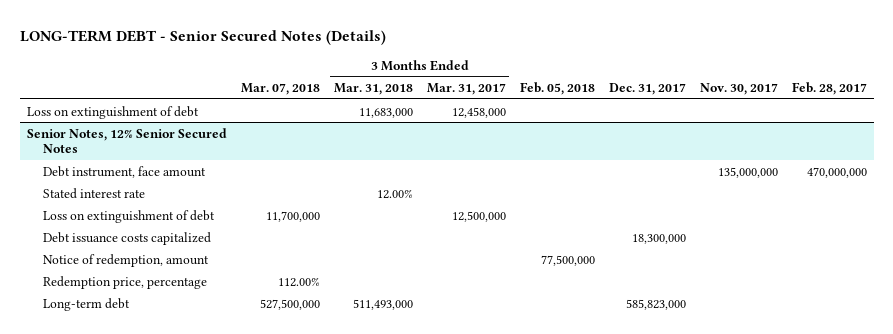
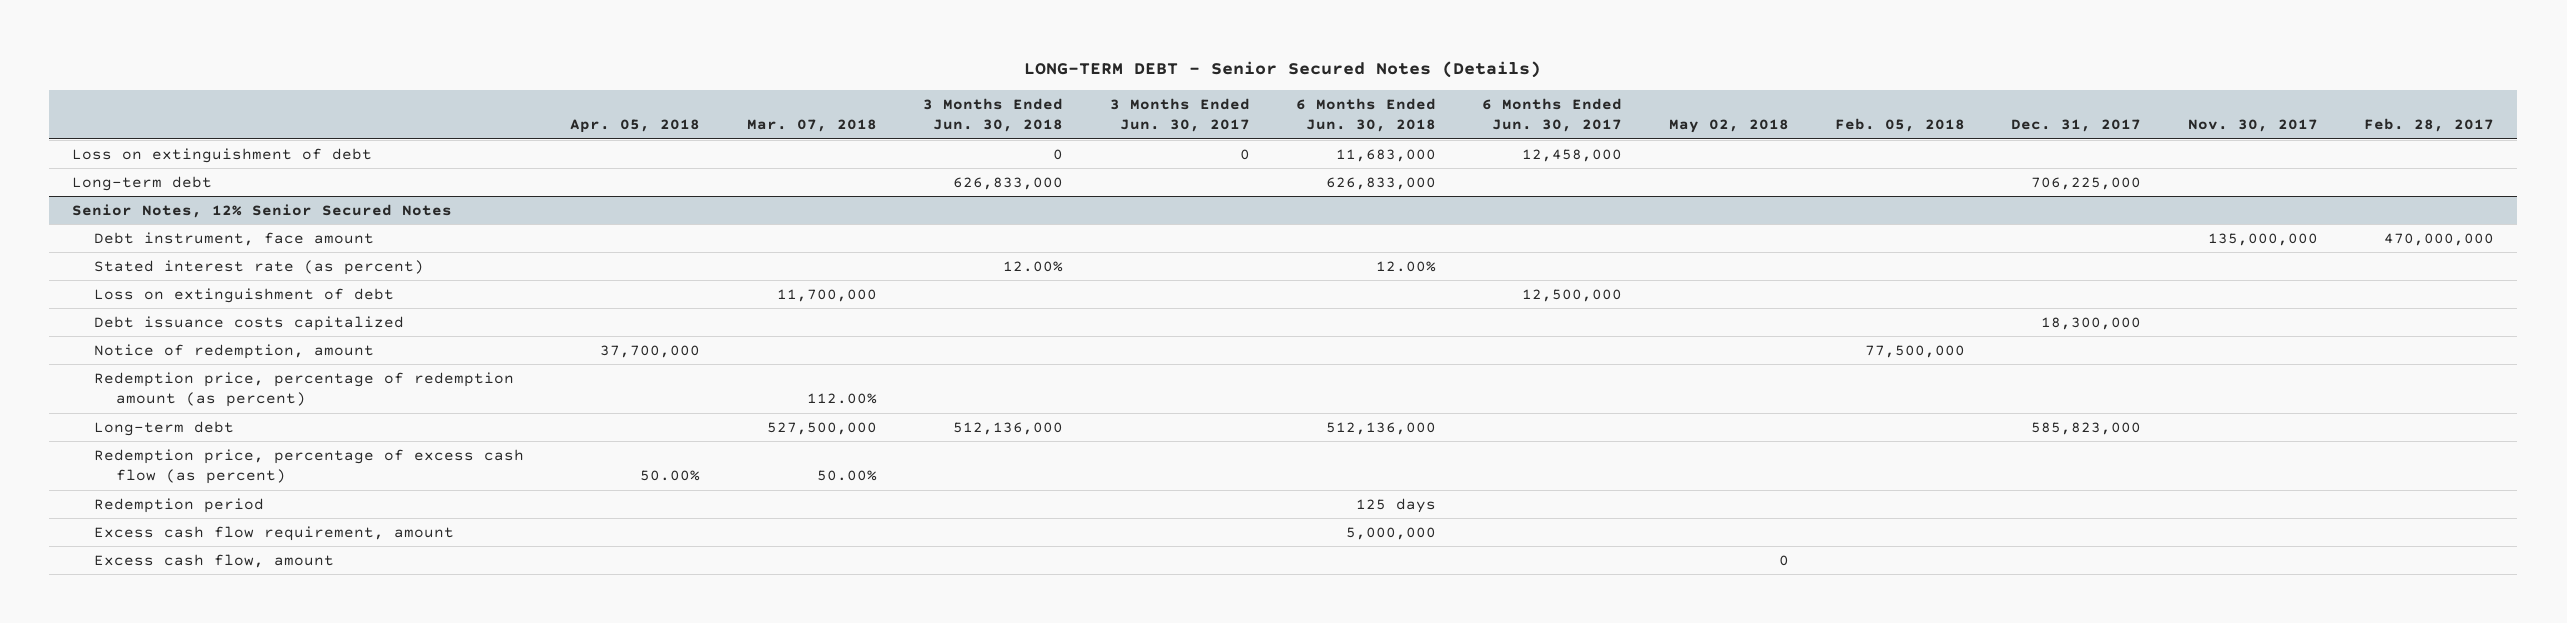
- | Mar. 07, 2018 | 3 Months Ended Mar. 31, 2018 | 3 Months Ended Mar. 31, 2017 | Feb. 05, 2018 | Dec. 31, 2017 | Nov. 30, 2017 | Feb. 28, 2017
+ | Apr. 05, 2018 | Mar. 07, 2018 | 3 Months Ended Jun. 30, 2018 | 3 Months Ended Jun. 30, 2017 | 6 Months Ended Jun. 30, 2018 | 6 Months Ended Jun. 30, 2017 | May 02, 2018 | Feb. 05, 2018 | Dec. 31, 2017 | Nov. 30, 2017 | Feb. 28, 2017
+ Long-term debt | | | 626,833,000 | | 626,833,000 | | | | 706,225,000 | |
@ Senior Notes, 12% Senior Secured Notes
- Stated interest rate | | 12.00% | | | | |
+ Stated interest rate (as percent) | | | 12.00% | | 12.00% | | | | | |
- Redemption price, percentage | 112.00% | | | | | |
+ Redemption price, percentage of redemption amount (as percent) | | 112.00% | | | | | | | | |
+ Redemption price, percentage of excess cash flow (as percent) | 50.00% | 50.00% | | | | | | | | |
+ Redemption period | | | | | 125 days | | | | | |
+ Excess cash flow requirement, amount | | | | | 5,000,000 | | | | | |
+ Excess cash flow, amount | | | | | | | 0 | | | |

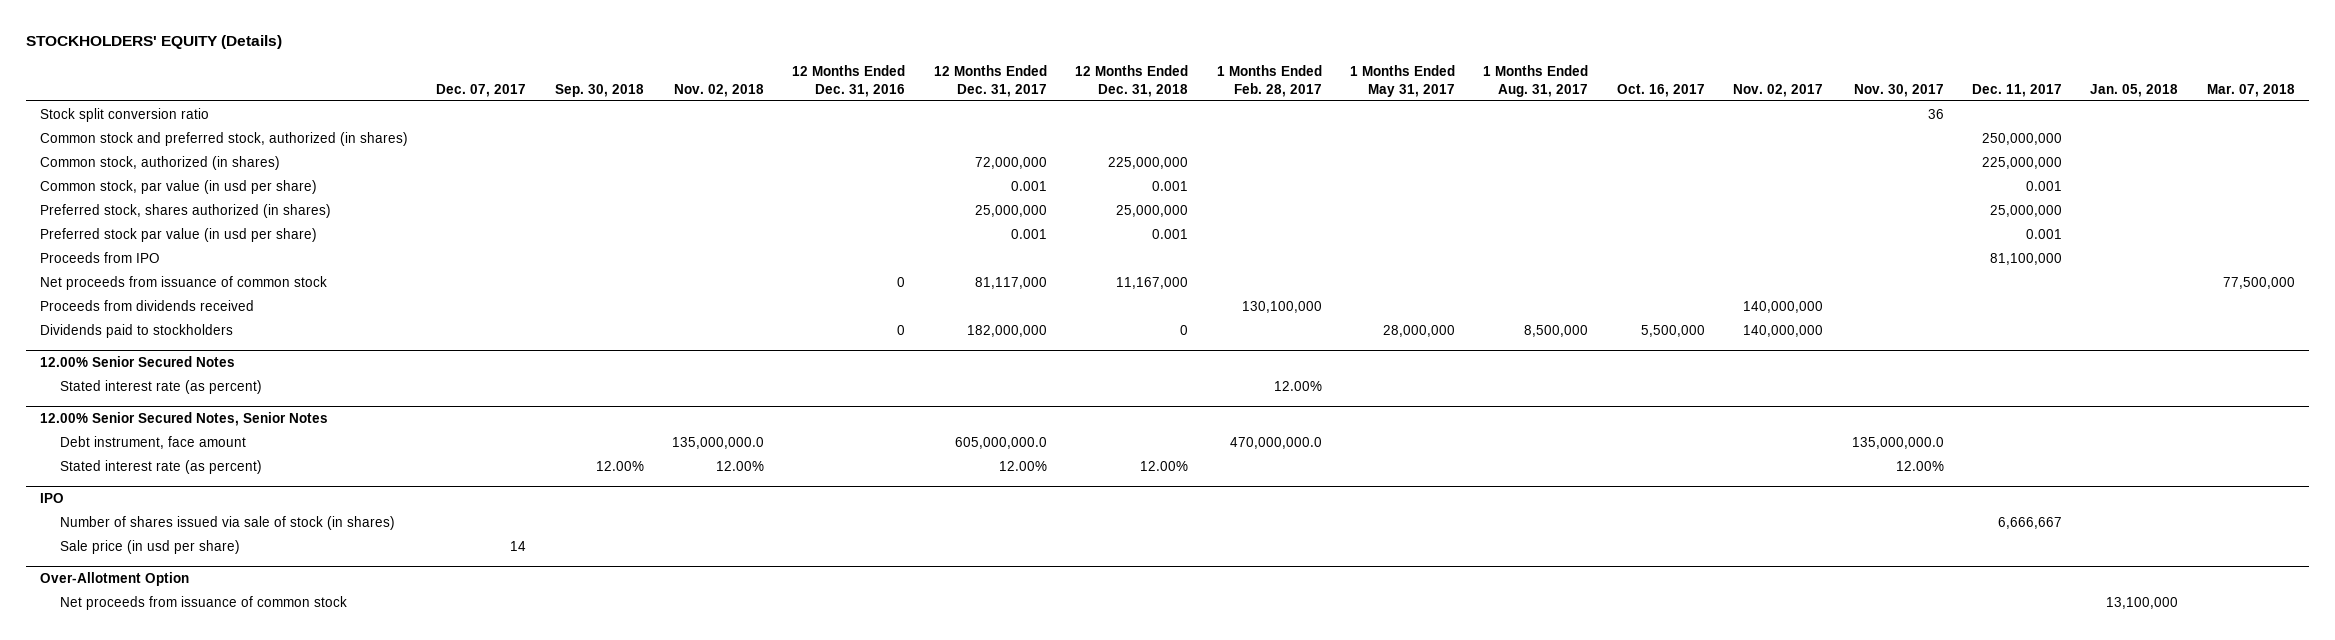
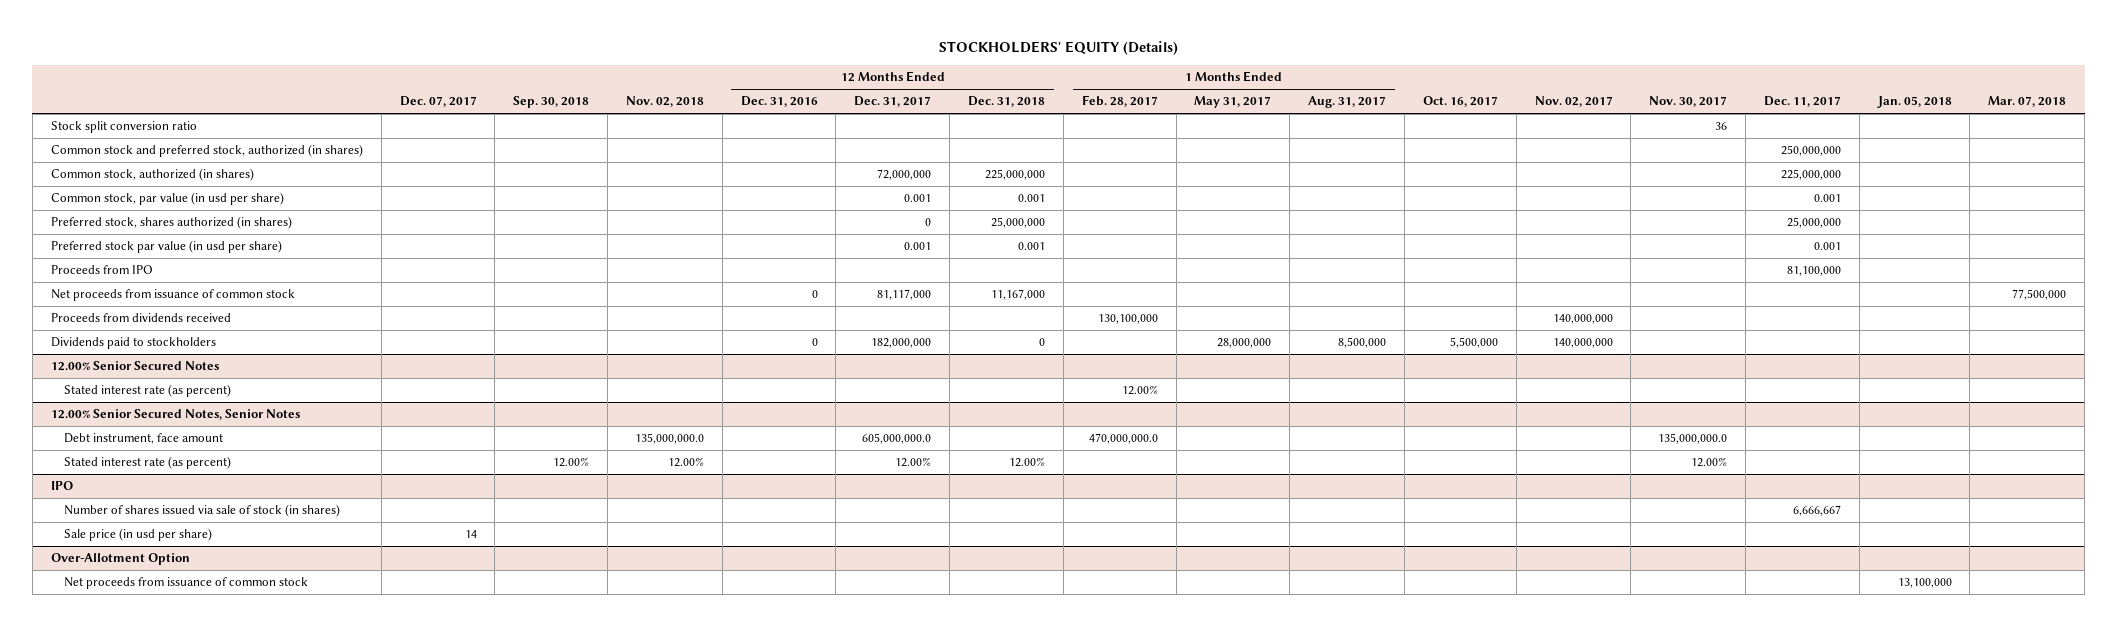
- Preferred stock, shares authorized (in shares) | | | | | 25,000,000 | 25,000,000 | | | | | | | 25,000,000 | |
+ Preferred stock, shares authorized (in shares) | | | | | 0 | 25,000,000 | | | | | | | 25,000,000 | |

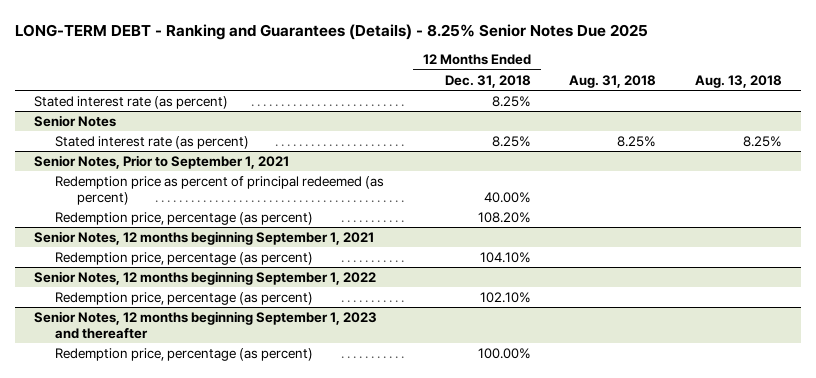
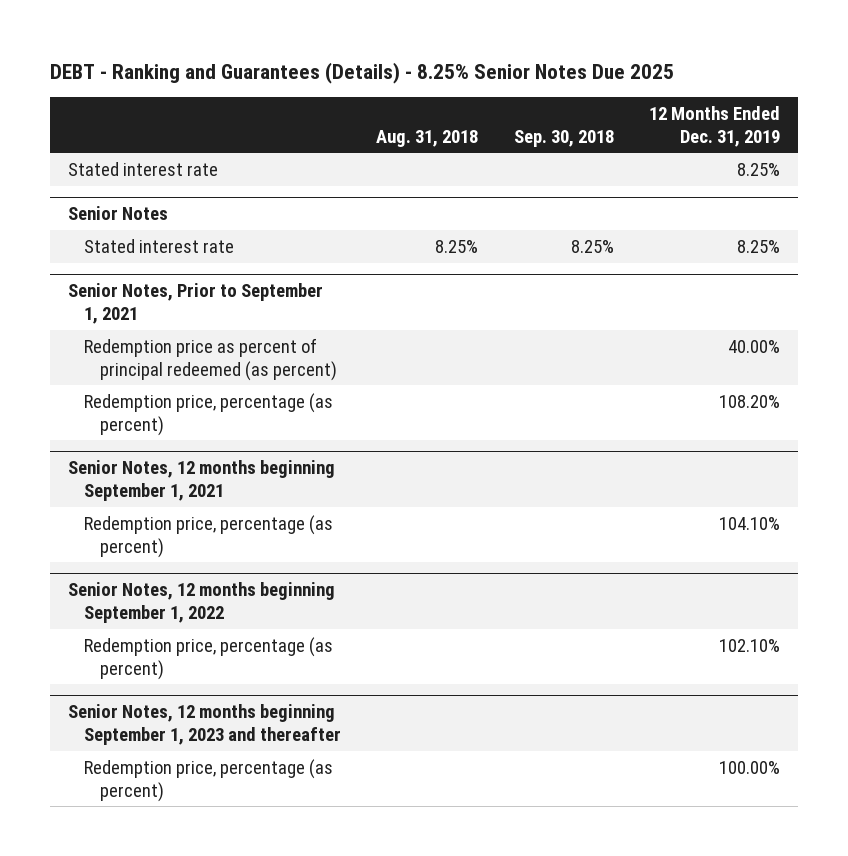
- LONG-TERM DEBT - Ranking and Guarantees (Details) - 8.25% Senior Notes Due 2025
+ DEBT - Ranking and Guarantees (Details) - 8.25% Senior Notes Due 2025
- | 12 Months Ended Dec. 31, 2018 | Aug. 31, 2018 | Aug. 13, 2018
+ | Aug. 31, 2018 | Sep. 30, 2018 | 12 Months Ended Dec. 31, 2019
- Stated interest rate (as percent) | 8.25% | |
+ Stated interest rate | | | 8.25%
@ Senior Notes
- Stated interest rate (as percent) | 8.25% | 8.25% | 8.25%
+ Stated interest rate | 8.25% | 8.25% | 8.25%

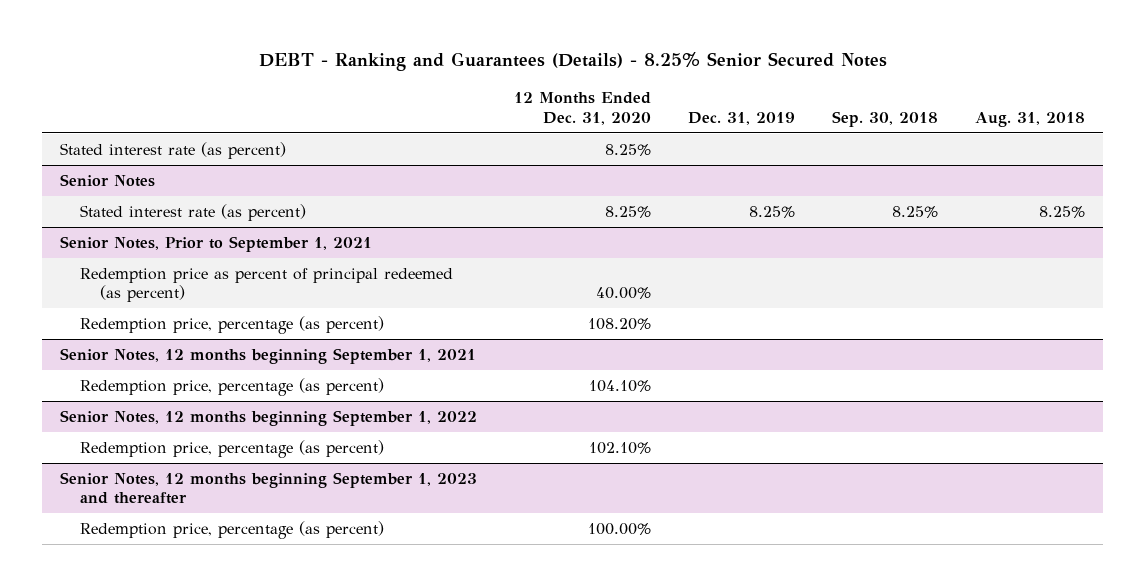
- DEBT - Ranking and Guarantees (Details) - 8.25% Senior Notes Due 2025
+ DEBT - Ranking and Guarantees (Details) - 8.25% Senior Secured Notes
- | Aug. 31, 2018 | Sep. 30, 2018 | 12 Months Ended Dec. 31, 2019
+ | 12 Months Ended Dec. 31, 2020 | Dec. 31, 2019 | Sep. 30, 2018 | Aug. 31, 2018
- Stated interest rate | | | 8.25%
+ Stated interest rate (as percent) | 8.25% | | |
@ Senior Notes
- Stated interest rate | 8.25% | 8.25% | 8.25%
+ Stated interest rate (as percent) | 8.25% | 8.25% | 8.25% | 8.25%

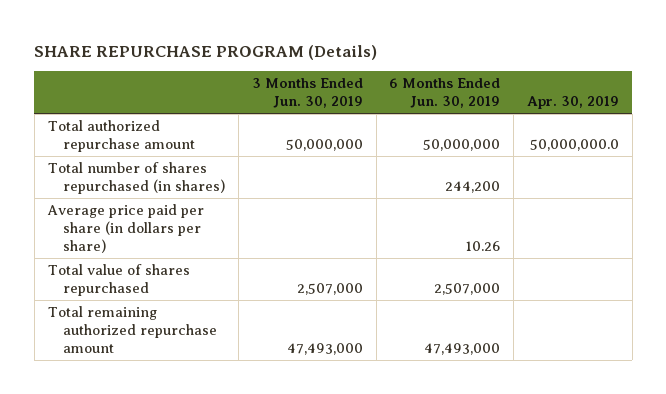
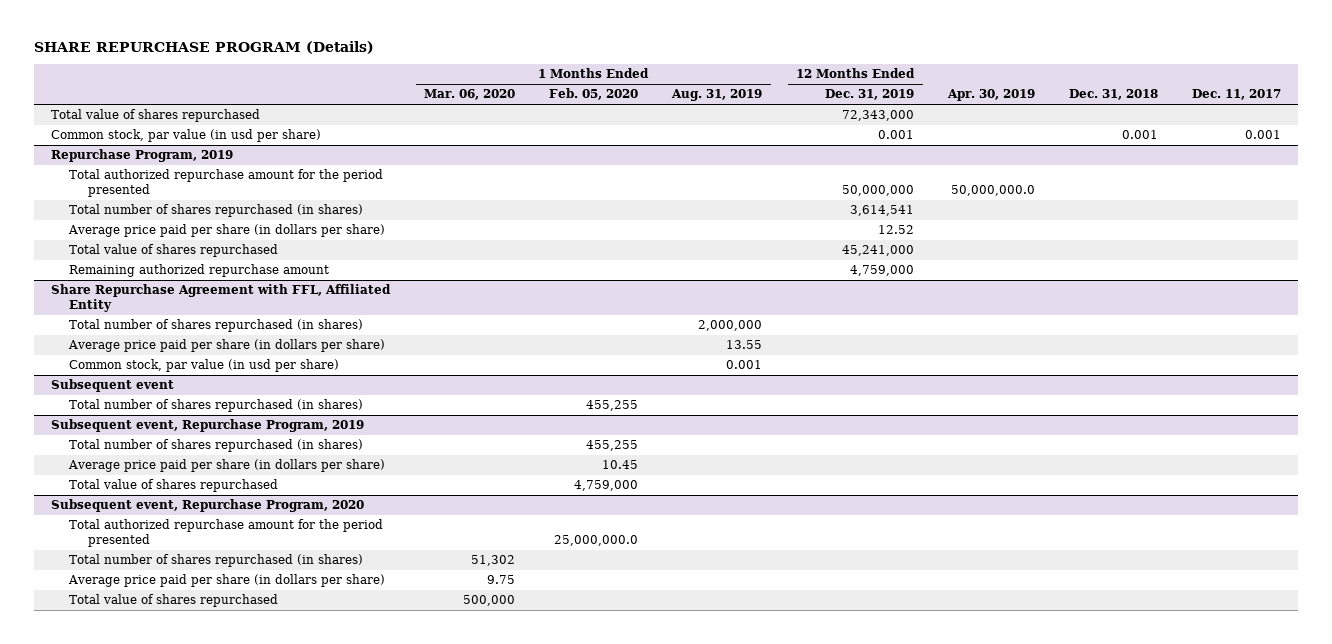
- | 3 Months Ended Jun. 30, 2019 | 6 Months Ended Jun. 30, 2019 | Apr. 30, 2019
+ | 1 Months Ended Mar. 06, 2020 | 1 Months Ended Feb. 05, 2020 | 1 Months Ended Aug. 31, 2019 | 12 Months Ended Dec. 31, 2019 | Apr. 30, 2019 | Dec. 31, 2018 | Dec. 11, 2017
- Total authorized repurchase amount | 50,000,000 | 50,000,000 | 50,000,000.0
- Total number of shares repurchased (in shares) | | 244,200 |
- Average price paid per share (in dollars per share) | | 10.26 |
- Total remaining authorized repurchase amount | 47,493,000 | 47,493,000 |
+ Common stock, par value (in usd per share) | | | | 0.001 | | 0.001 | 0.001
+ Repurchase Program, 2019
+ Total authorized repurchase amount for the period presented | | | | 50,000,000 | 50,000,000.0 | |
+ Total number of shares repurchased (in shares) | | | | 3,614,541 | | |
+ Average price paid per share (in dollars per share) | | | | 12.52 | | |
+ Total value of shares repurchased | | | | 45,241,000 | | |
+ Remaining authorized repurchase amount | | | | 4,759,000 | | |
+ Share Repurchase Agreement with FFL, Affiliated Entity
+ Total number of shares repurchased (in shares) | | | 2,000,000 | | | |
+ Average price paid per share (in dollars per share) | | | 13.55 | | | |
+ Common stock, par value (in usd per share) | | | 0.001 | | | |
+ Subsequent event
+ Total number of shares repurchased (in shares) | | 455,255 | | | | |
+ Subsequent event, Repurchase Program, 2019
+ Total number of shares repurchased (in shares) | | 455,255 | | | | |
+ Average price paid per share (in dollars per share) | | 10.45 | | | | |
+ Total value of shares repurchased | | 4,759,000 | | | | |
+ Subsequent event, Repurchase Program, 2020
+ Total authorized repurchase amount for the period presented | | 25,000,000.0 | | | | |
+ Total number of shares repurchased (in shares) | 51,302 | | | | | |
+ Average price paid per share (in dollars per share) | 9.75 | | | | | |
+ Total value of shares repurchased | 500,000 | | | | | |

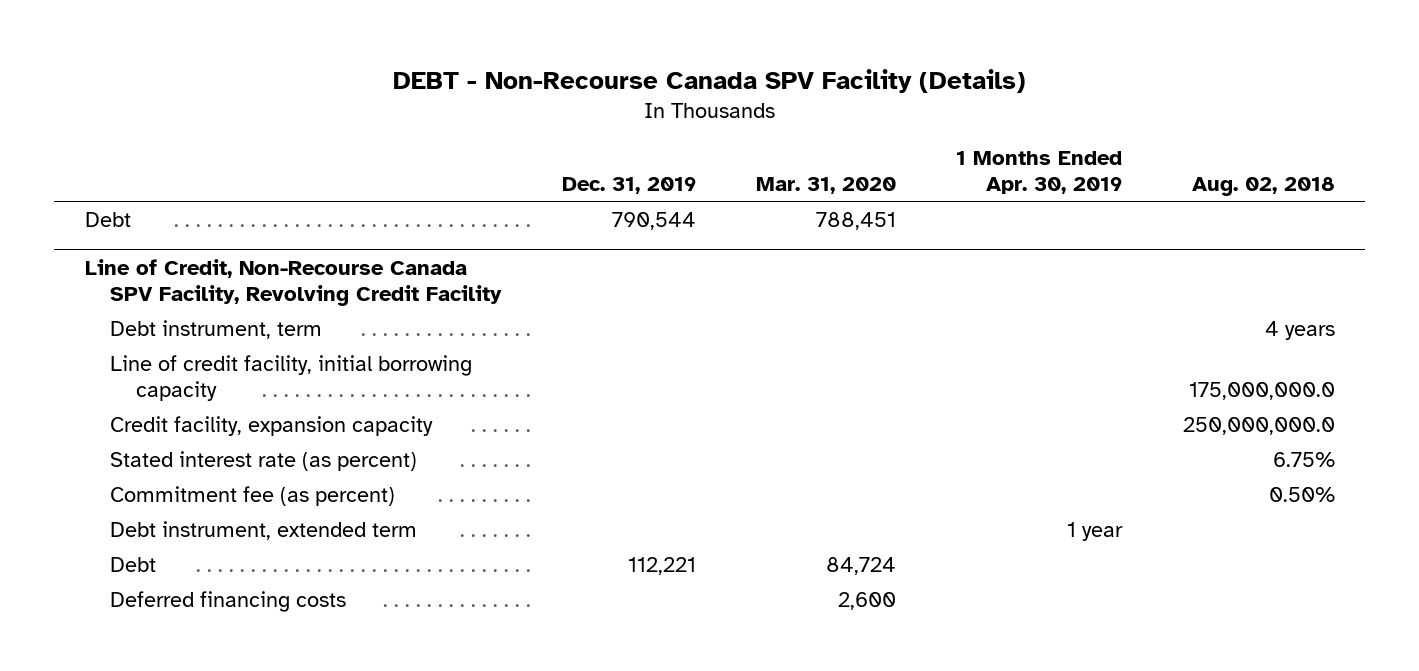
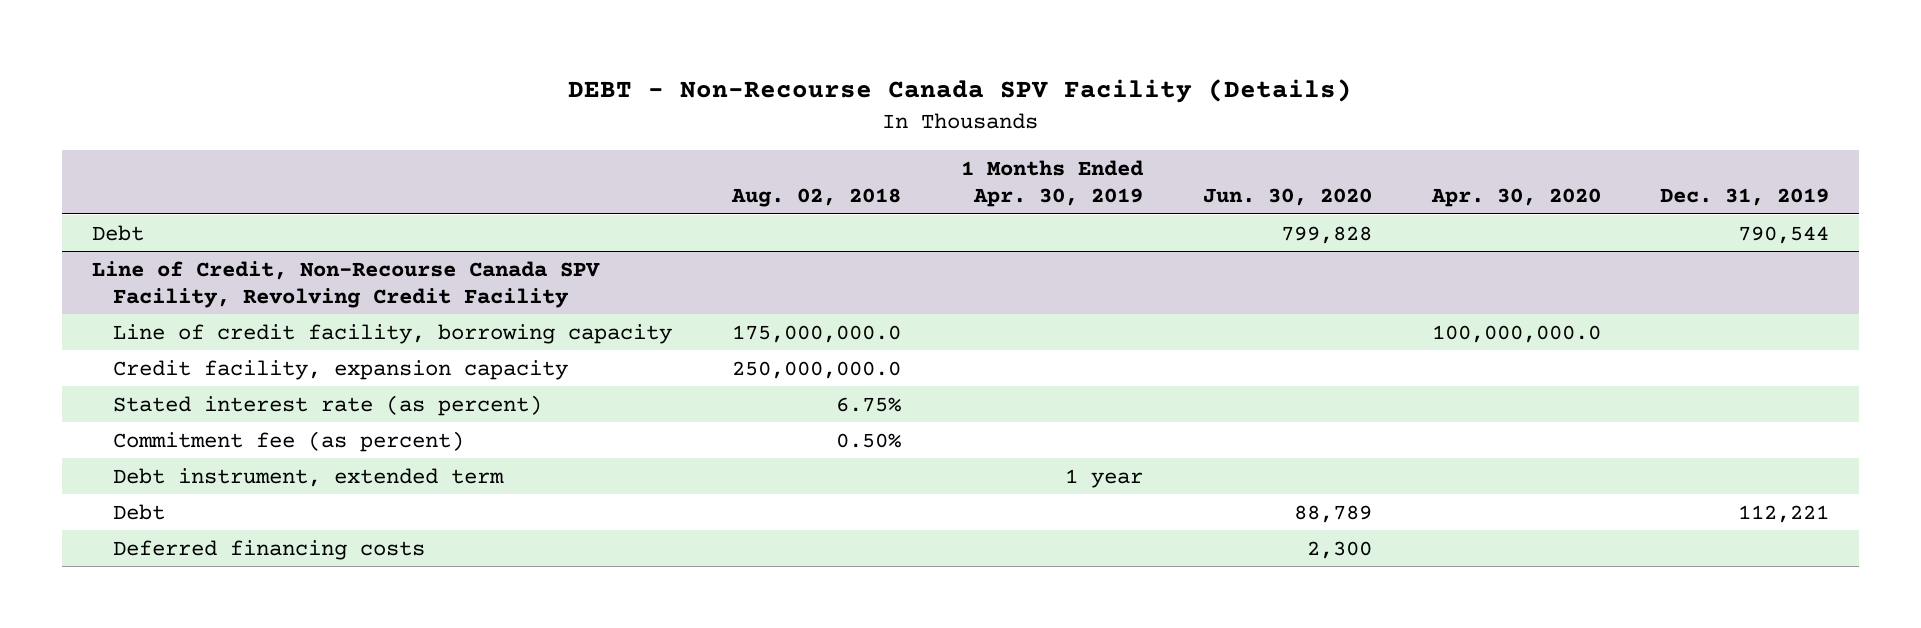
- | Dec. 31, 2019 | Mar. 31, 2020 | 1 Months Ended Apr. 30, 2019 | Aug. 02, 2018
+ | Aug. 02, 2018 | 1 Months Ended Apr. 30, 2019 | Jun. 30, 2020 | Apr. 30, 2020 | Dec. 31, 2019
@ Line of Credit, Non-Recourse Canada SPV Facility, Revolving Credit Facility
- Debt instrument, term | | | | 4 years
- Line of credit facility, initial borrowing capacity | | | | 175,000,000.0
+ Line of credit facility, borrowing capacity | 175,000,000.0 | | | 100,000,000.0 |

